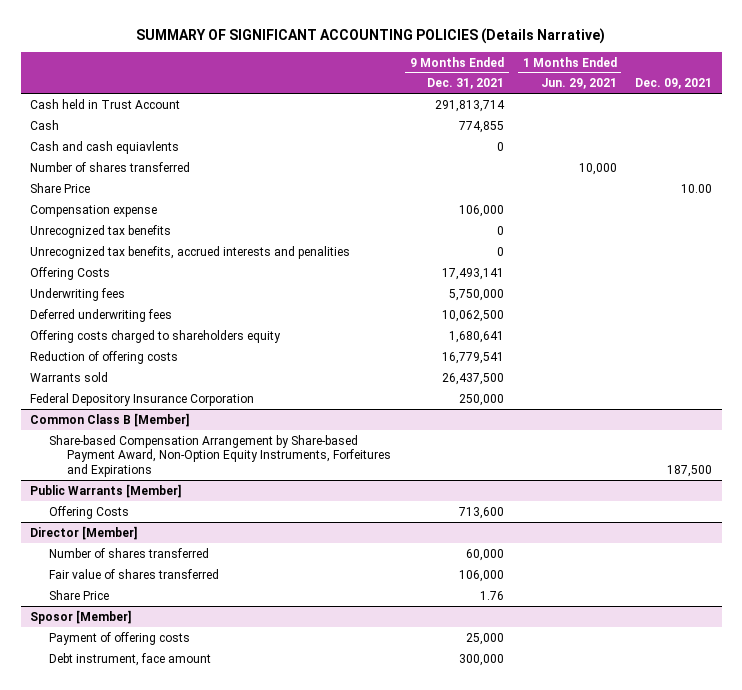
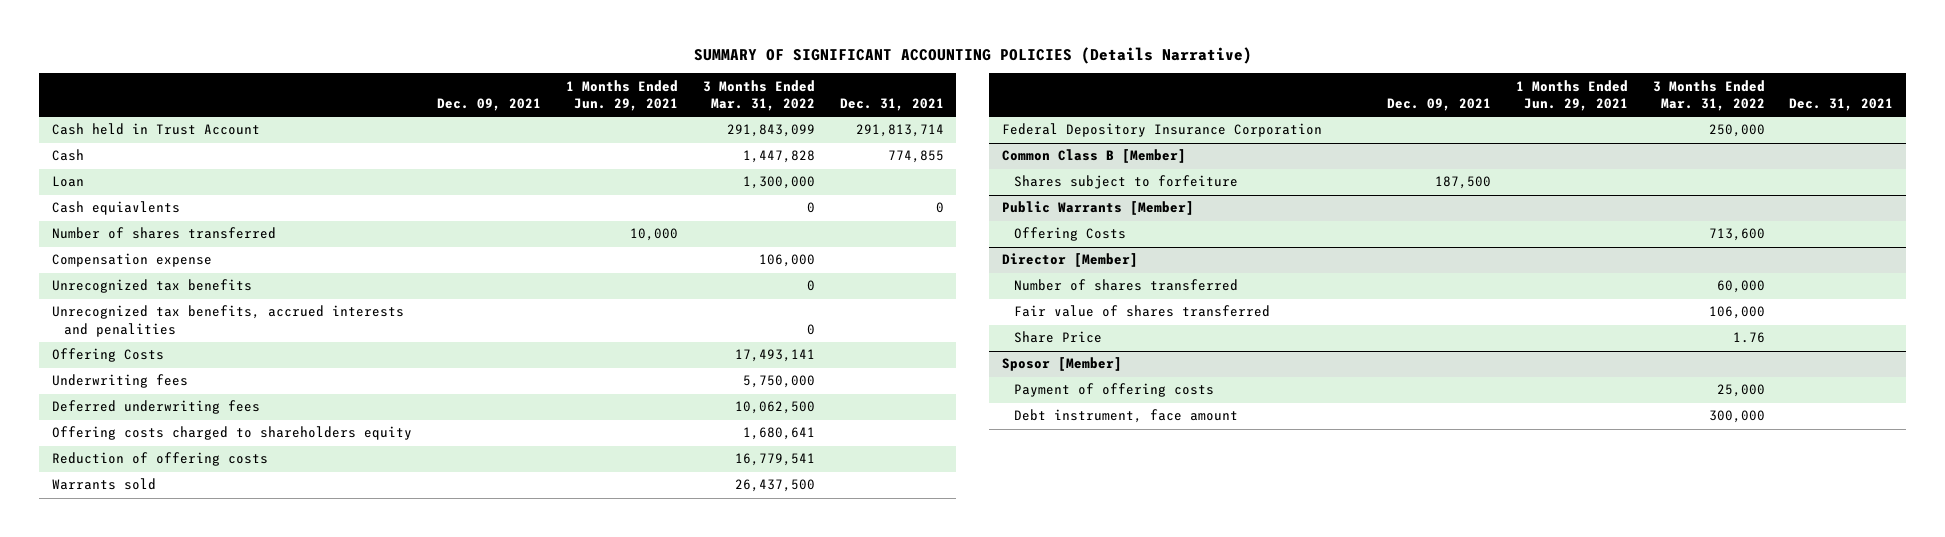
- | 9 Months Ended Dec. 31, 2021 | 1 Months Ended Jun. 29, 2021 | Dec. 09, 2021
+ | Dec. 09, 2021 | 1 Months Ended Jun. 29, 2021 | 3 Months Ended Mar. 31, 2022 | Dec. 31, 2021
- Cash and cash equiavlents | 0 | |
+ Loan | | | 1,300,000 |
+ Cash equiavlents | | | 0 | 0
- Share Price | | | 10.00
@ Common Class B [Member]
- Share-based Compensation Arrangement by Share-based Payment Award, Non-Option Equity Instruments, Forfeitures and Expirations | | | 187,500
+ Shares subject to forfeiture | 187,500 | | |

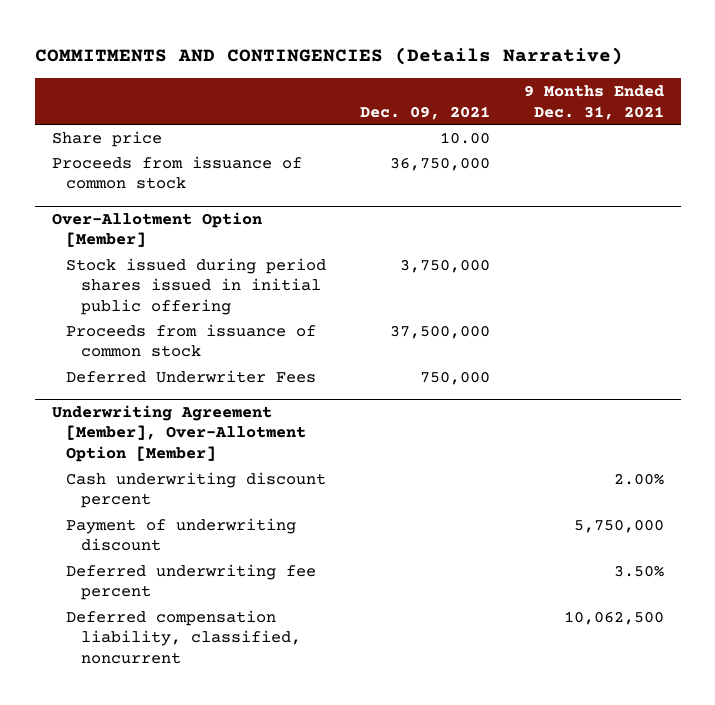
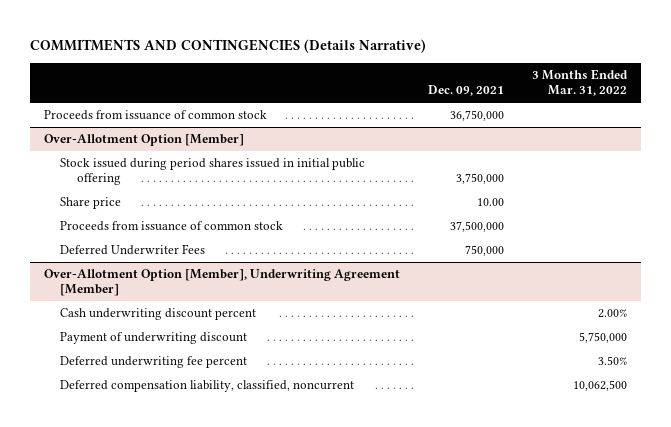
- | Dec. 09, 2021 | 9 Months Ended Dec. 31, 2021
+ | Dec. 09, 2021 | 3 Months Ended Mar. 31, 2022
- Share price | 10.00 |
@ Over-Allotment Option [Member]
+ Share price | 10.00 |
- Underwriting Agreement [Member], Over-Allotment Option [Member]
+ Over-Allotment Option [Member], Underwriting Agreement [Member]

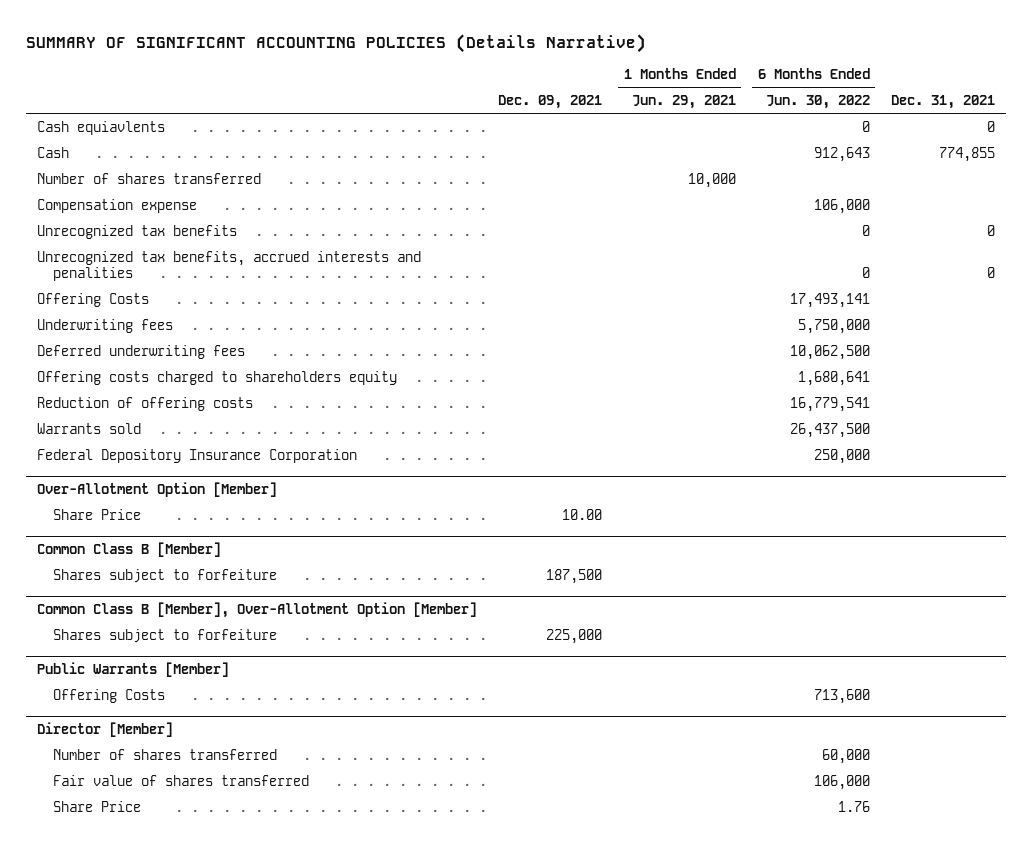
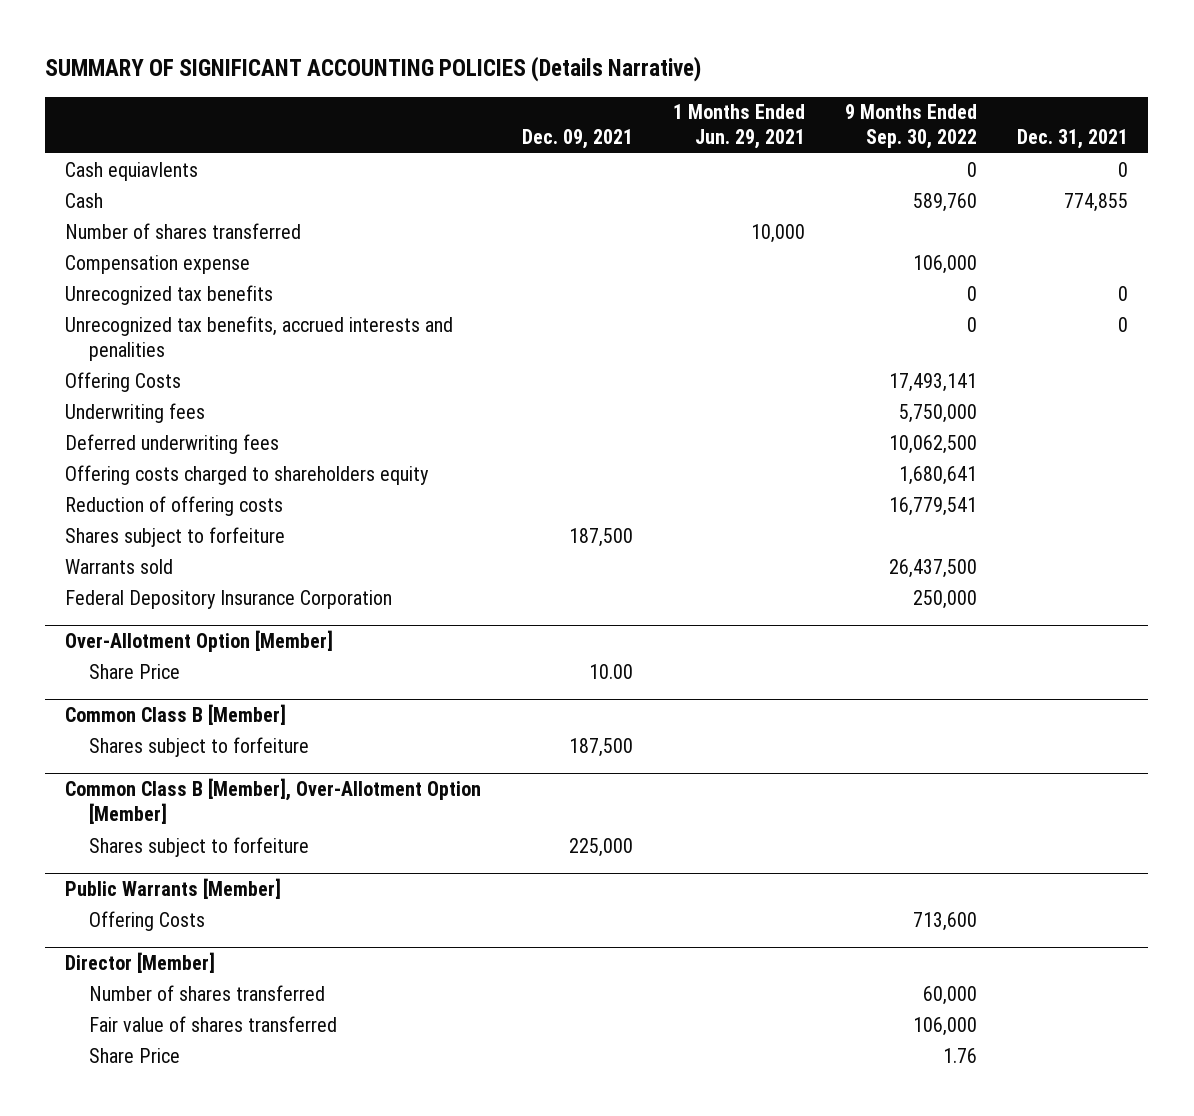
- | Dec. 09, 2021 | 1 Months Ended Jun. 29, 2021 | 6 Months Ended Jun. 30, 2022 | Dec. 31, 2021
+ | Dec. 09, 2021 | 1 Months Ended Jun. 29, 2021 | 9 Months Ended Sep. 30, 2022 | Dec. 31, 2021
+ Shares subject to forfeiture | 187,500 | | |

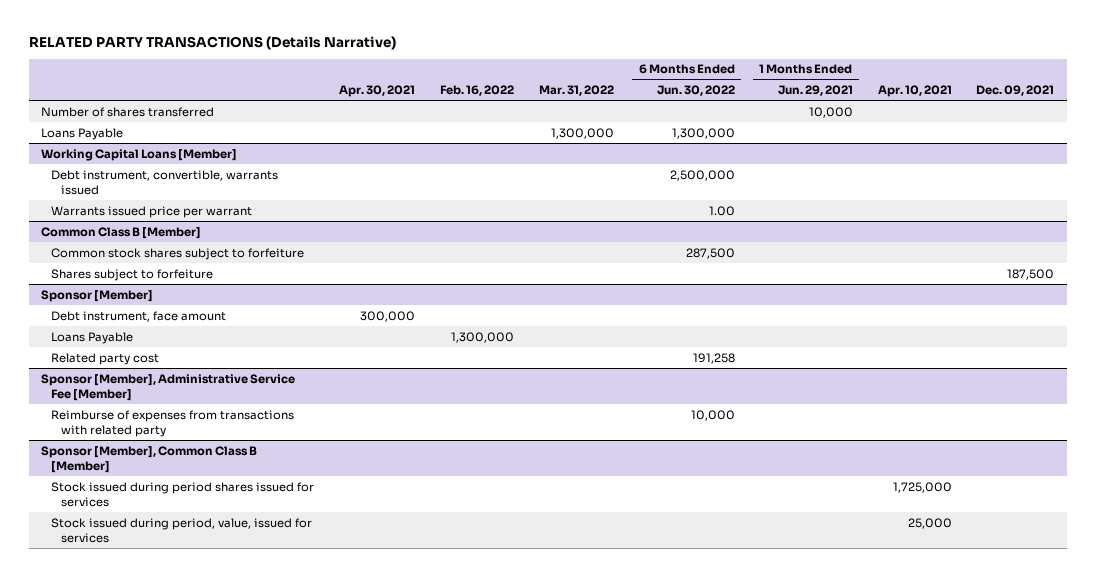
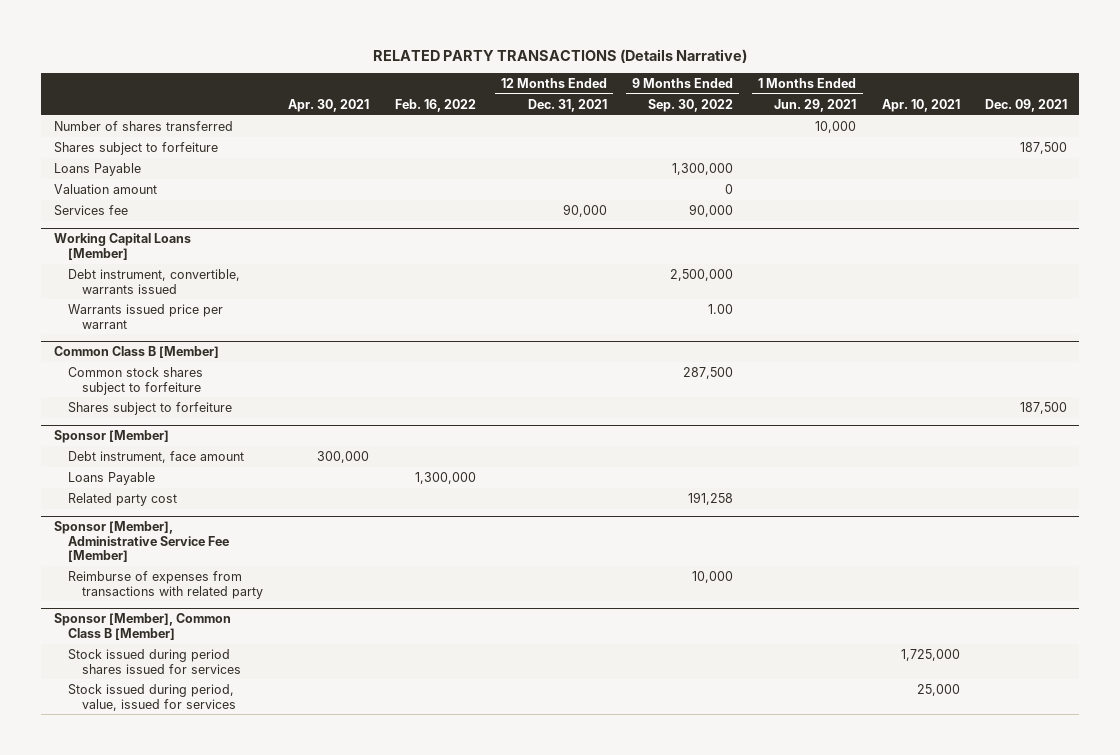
- | Apr. 30, 2021 | Feb. 16, 2022 | Mar. 31, 2022 | 6 Months Ended Jun. 30, 2022 | 1 Months Ended Jun. 29, 2021 | Apr. 10, 2021 | Dec. 09, 2021
+ | Apr. 30, 2021 | Feb. 16, 2022 | 12 Months Ended Dec. 31, 2021 | 9 Months Ended Sep. 30, 2022 | 1 Months Ended Jun. 29, 2021 | Apr. 10, 2021 | Dec. 09, 2021
+ Shares subject to forfeiture | | | | | | | 187,500
+ Valuation amount | | | | 0 | | |
+ Services fee | | | 90,000 | 90,000 | | |

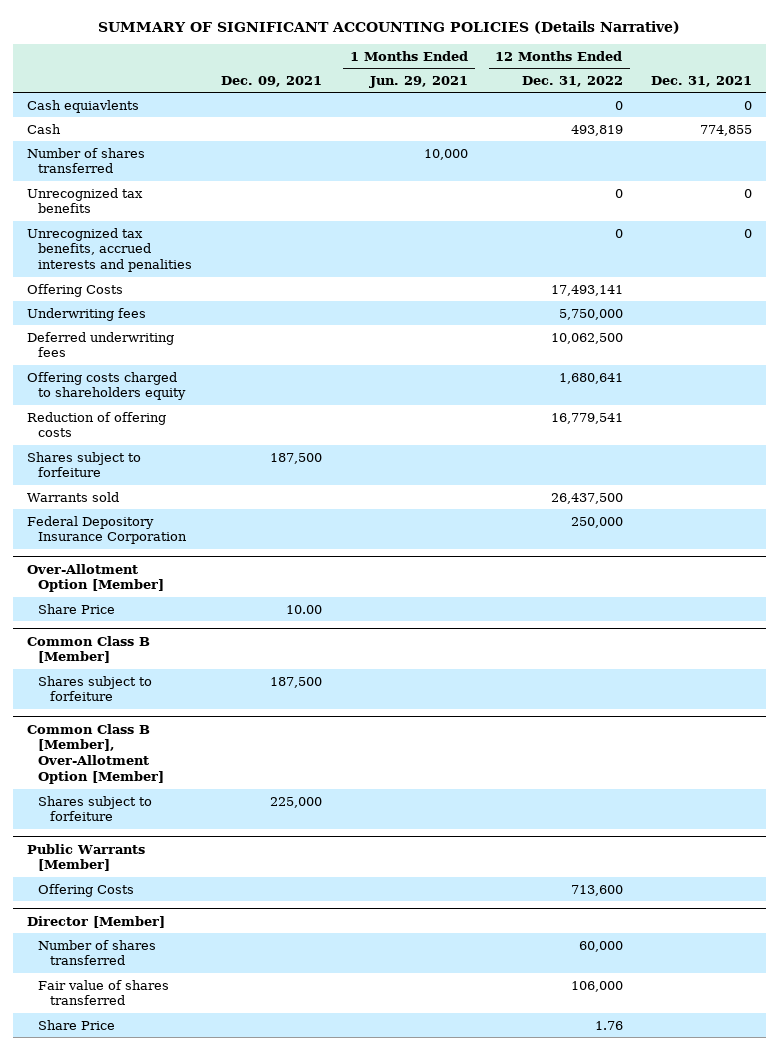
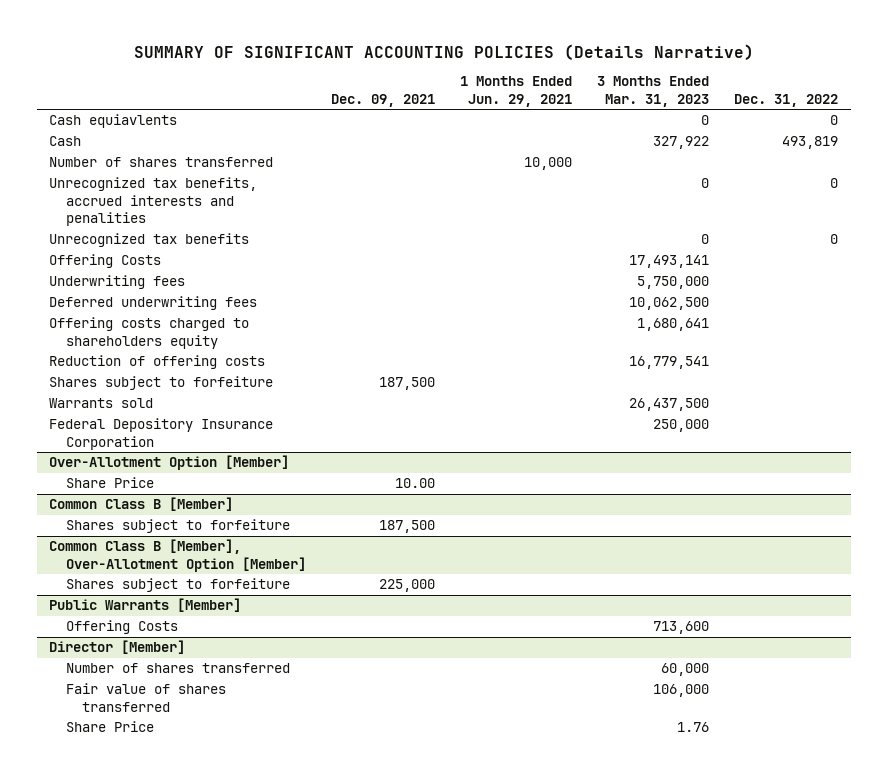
- | Dec. 09, 2021 | 1 Months Ended Jun. 29, 2021 | 12 Months Ended Dec. 31, 2022 | Dec. 31, 2021
+ | Dec. 09, 2021 | 1 Months Ended Jun. 29, 2021 | 3 Months Ended Mar. 31, 2023 | Dec. 31, 2022
moved down: Unrecognized tax benefits | | | 0 | 0

